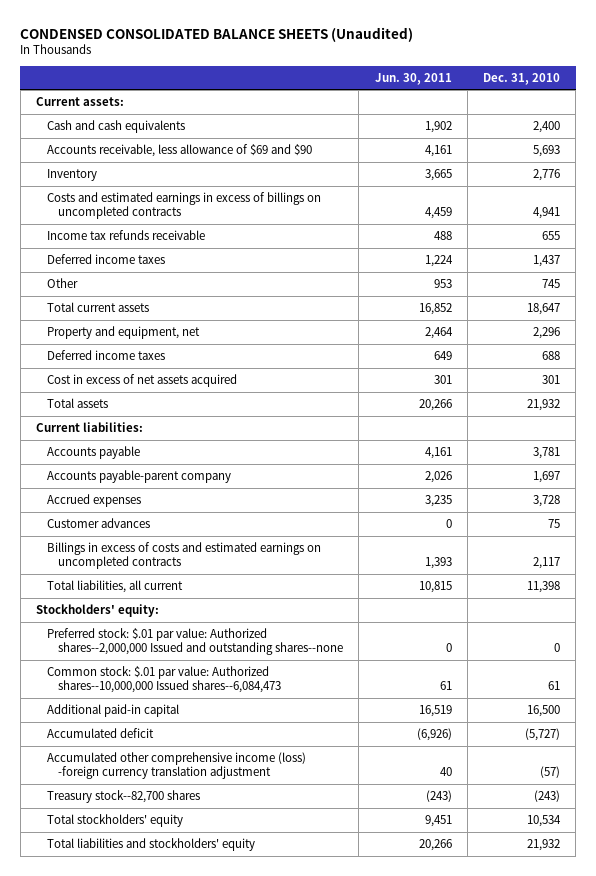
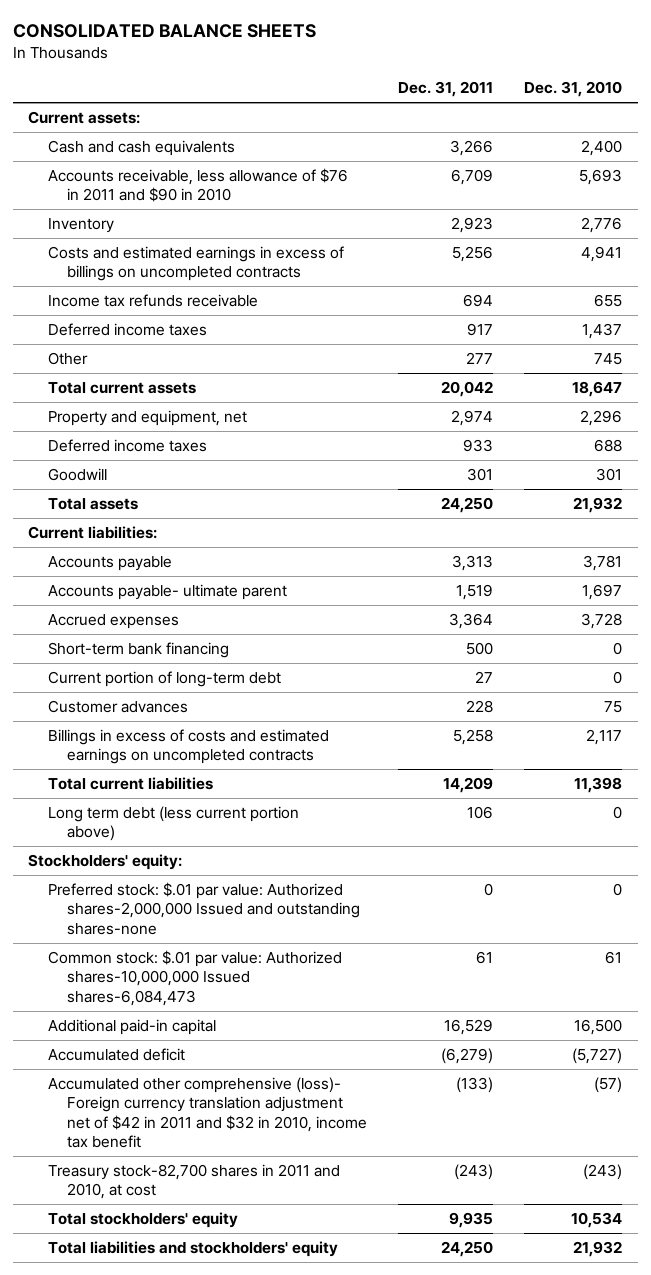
- CONDENSED CONSOLIDATED BALANCE SHEETS (Unaudited)
+ CONSOLIDATED BALANCE SHEETS
- | Jun. 30, 2011 | Dec. 31, 2010
+ | Dec. 31, 2011 | Dec. 31, 2010
- Accounts receivable, less allowance of $69 and $90 | 4,161 | 5,693
+ Accounts receivable, less allowance of $76 in 2011 and $90 in 2010 | 6,709 | 5,693
- Cost in excess of net assets acquired | 301 | 301
+ Goodwill | 301 | 301
- Accounts payable-parent company | 2,026 | 1,697
+ Accounts payable- ultimate parent | 1,519 | 1,697
+ Short-term bank financing | 500 | 0
+ Current portion of long-term debt | 27 | 0
- Total liabilities, all current | 10,815 | 11,398
+ Total current liabilities | 14,209 | 11,398
+ Long term debt (less current portion above) | 106 | 0
- Preferred stock: $.01 par value: Authorized shares--2,000,000 Issued and outstanding shares--none | 0 | 0
- Common stock: $.01 par value: Authorized shares--10,000,000 Issued shares--6,084,473 | 61 | 61
+ Preferred stock: $.01 par value: Authorized shares-2,000,000 Issued and outstanding shares-none | 0 | 0
+ Common stock: $.01 par value: Authorized shares-10,000,000 Issued shares-6,084,473 | 61 | 61
- Accumulated other comprehensive income (loss) -foreign currency translation adjustment | 40 | (57)
- Treasury stock--82,700 shares | (243) | (243)
+ Accumulated other comprehensive (loss)- Foreign currency translation adjustment net of $42 in 2011 and $32 in 2010, income tax benefit | (133) | (57)
+ Treasury stock-82,700 shares in 2011 and 2010, at cost | (243) | (243)

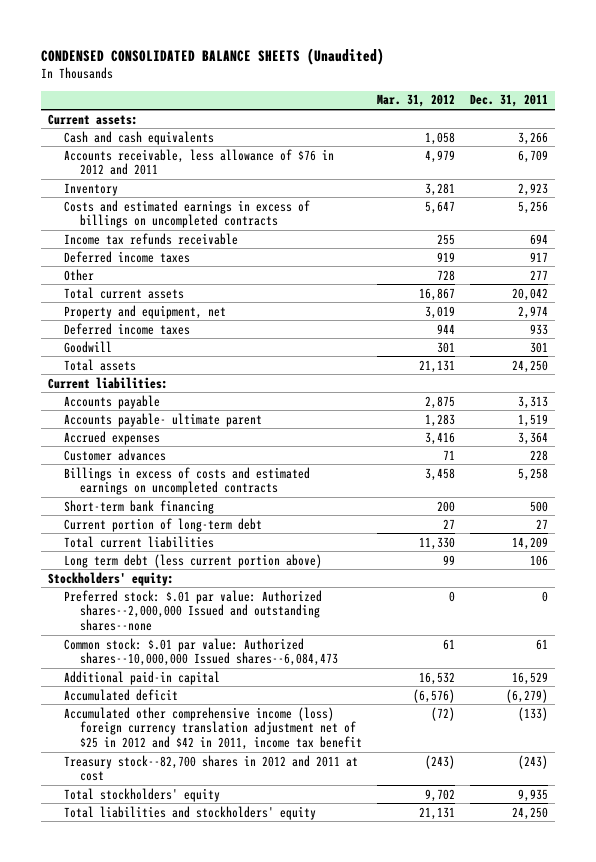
- CONSOLIDATED BALANCE SHEETS
+ CONDENSED CONSOLIDATED BALANCE SHEETS (Unaudited)
- | Dec. 31, 2011 | Dec. 31, 2010
+ | Mar. 31, 2012 | Dec. 31, 2011
- Accounts receivable, less allowance of $76 in 2011 and $90 in 2010 | 6,709 | 5,693
+ Accounts receivable, less allowance of $76 in 2012 and 2011 | 4,979 | 6,709
moved down: Short-term bank financing | 200 | 500
moved down: Current portion of long-term debt | 27 | 27
- Preferred stock: $.01 par value: Authorized shares-2,000,000 Issued and outstanding shares-none | 0 | 0
- Common stock: $.01 par value: Authorized shares-10,000,000 Issued shares-6,084,473 | 61 | 61
+ Preferred stock: $.01 par value: Authorized shares--2,000,000 Issued and outstanding shares--none | 0 | 0
+ Common stock: $.01 par value: Authorized shares--10,000,000 Issued shares--6,084,473 | 61 | 61
- Accumulated other comprehensive (loss)- Foreign currency translation adjustment net of $42 in 2011 and $32 in 2010, income tax benefit | (133) | (57)
- Treasury stock-82,700 shares in 2011 and 2010, at cost | (243) | (243)
+ Accumulated other comprehensive income (loss) foreign currency translation adjustment net of $25 in 2012 and $42 in 2011, income tax benefit | (72) | (133)
+ Treasury stock--82,700 shares in 2012 and 2011 at cost | (243) | (243)

